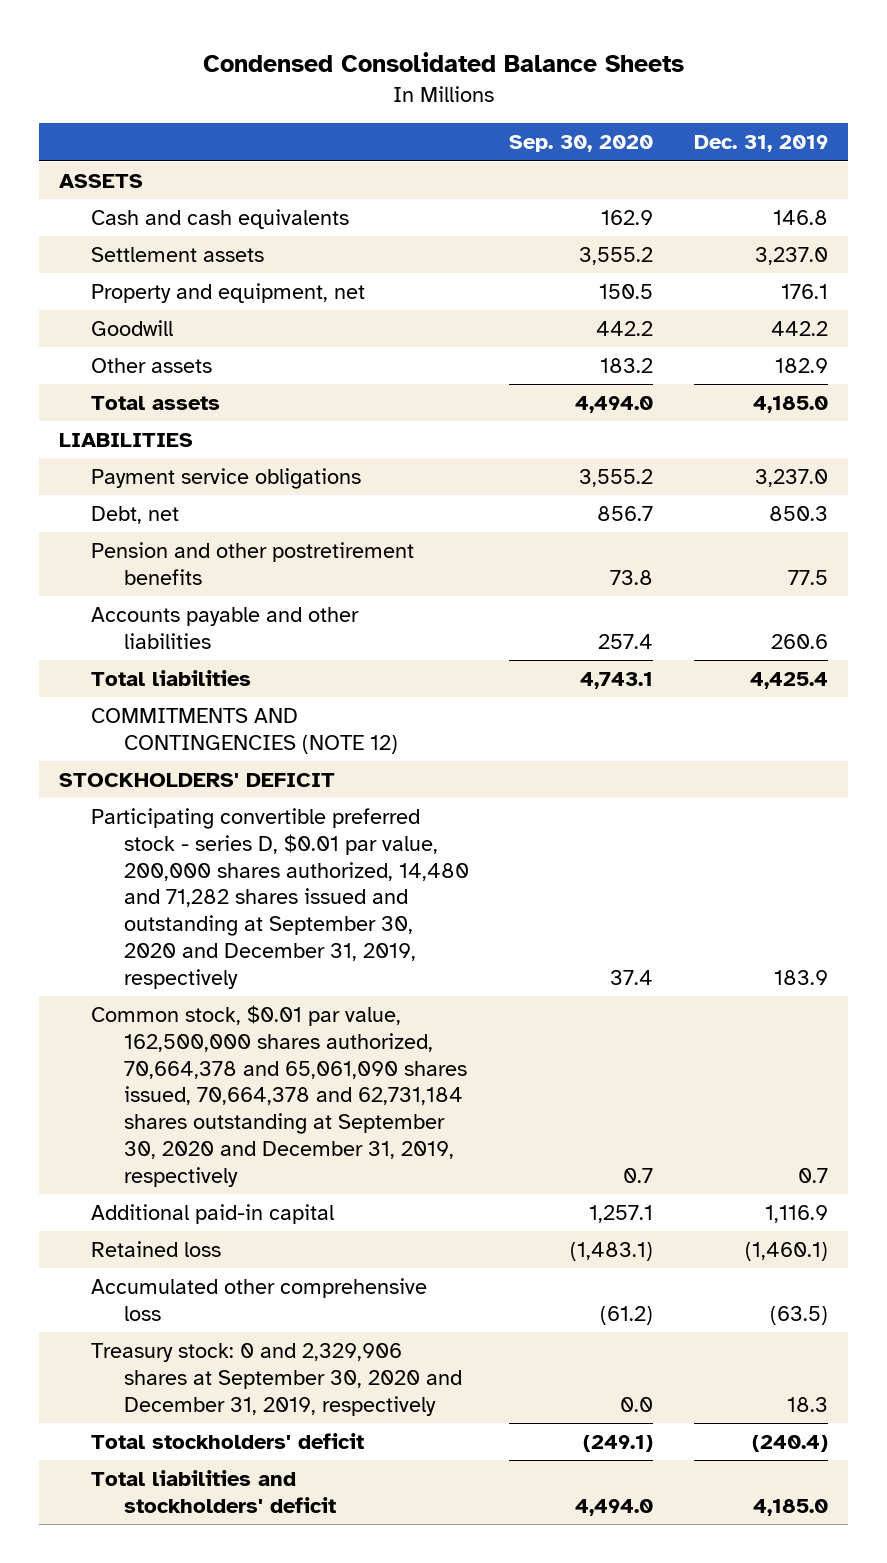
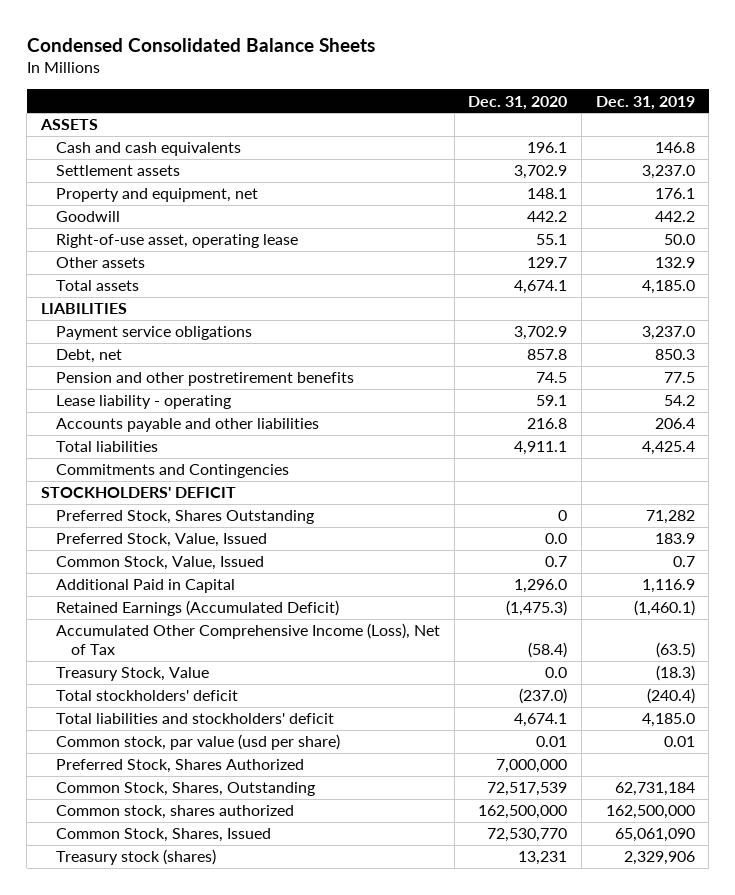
- | Sep. 30, 2020 | Dec. 31, 2019
+ | Dec. 31, 2020 | Dec. 31, 2019
- Other assets | 183.2 | 182.9
+ Right-of-use asset, operating lease | 55.1 | 50.0
+ Other assets | 129.7 | 132.9
- Accounts payable and other liabilities | 257.4 | 260.6
+ Lease liability - operating | 59.1 | 54.2
+ Accounts payable and other liabilities | 216.8 | 206.4
- COMMITMENTS AND CONTINGENCIES (NOTE 12)
+ Commitments and Contingencies
- Participating convertible preferred stock - series D, $0.01 par value, 200,000 shares authorized, 14,480 and 71,282 shares issued and outstanding at September 30, 2020 and December 31, 2019, respectively | 37.4 | 183.9
- Common stock, $0.01 par value, 162,500,000 shares authorized, 70,664,378 and 65,061,090 shares issued, 70,664,378 and 62,731,184 shares outstanding at September 30, 2020 and December 31, 2019, respectively | 0.7 | 0.7
- Additional paid-in capital | 1,257.1 | 1,116.9
- Retained loss | (1,483.1) | (1,460.1)
- Accumulated other comprehensive loss | (61.2) | (63.5)
- Treasury stock: 0 and 2,329,906 shares at September 30, 2020 and December 31, 2019, respectively | 0.0 | 18.3
+ Preferred Stock, Shares Outstanding | 0 | 71,282
+ Preferred Stock, Value, Issued | 0.0 | 183.9
+ Common Stock, Value, Issued | 0.7 | 0.7
+ Additional Paid in Capital | 1,296.0 | 1,116.9
+ Retained Earnings (Accumulated Deficit) | (1,475.3) | (1,460.1)
+ Accumulated Other Comprehensive Income (Loss), Net of Tax | (58.4) | (63.5)
+ Treasury Stock, Value | 0.0 | (18.3)
+ Common stock, par value (usd per share) | 0.01 | 0.01
+ Preferred Stock, Shares Authorized | 7,000,000 |
+ Common Stock, Shares, Outstanding | 72,517,539 | 62,731,184
+ Common stock, shares authorized | 162,500,000 | 162,500,000
+ Common Stock, Shares, Issued | 72,530,770 | 65,061,090
+ Treasury stock (shares) | 13,231 | 2,329,906

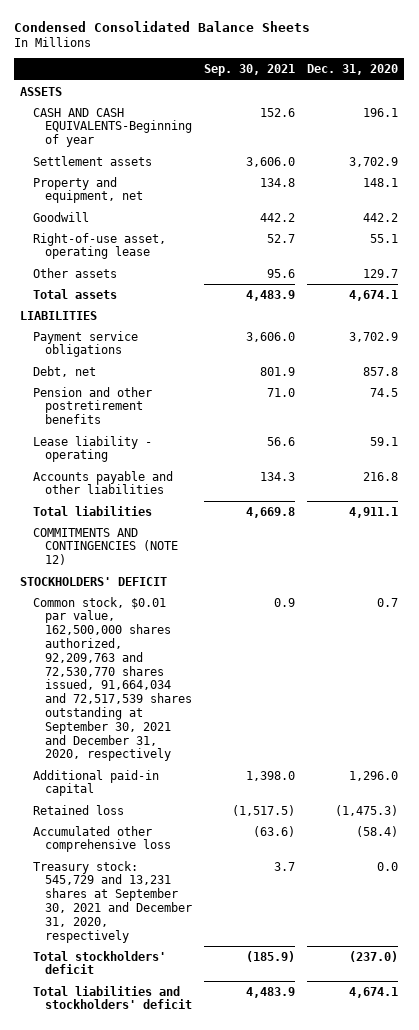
- | Dec. 31, 2020 | Dec. 31, 2019
+ | Sep. 30, 2021 | Dec. 31, 2020
- Cash and cash equivalents | 196.1 | 146.8
+ CASH AND CASH EQUIVALENTS-Beginning of year | 152.6 | 196.1
- Commitments and Contingencies
+ COMMITMENTS AND CONTINGENCIES (NOTE 12)
- Preferred Stock, Shares Outstanding | 0 | 71,282
- Preferred Stock, Value, Issued | 0.0 | 183.9
- Common Stock, Value, Issued | 0.7 | 0.7
- Additional Paid in Capital | 1,296.0 | 1,116.9
- Retained Earnings (Accumulated Deficit) | (1,475.3) | (1,460.1)
- Accumulated Other Comprehensive Income (Loss), Net of Tax | (58.4) | (63.5)
- Treasury Stock, Value | 0.0 | (18.3)
+ Common stock, $0.01 par value, 162,500,000 shares authorized, 92,209,763 and 72,530,770 shares issued, 91,664,034 and 72,517,539 shares outstanding at September 30, 2021 and December 31, 2020, respectively | 0.9 | 0.7
+ Additional paid-in capital | 1,398.0 | 1,296.0
+ Retained loss | (1,517.5) | (1,475.3)
+ Accumulated other comprehensive loss | (63.6) | (58.4)
+ Treasury stock: 545,729 and 13,231 shares at September 30, 2021 and December 31, 2020, respectively | 3.7 | 0.0
- Common stock, par value (usd per share) | 0.01 | 0.01
- Preferred Stock, Shares Authorized | 7,000,000 |
- Common Stock, Shares, Outstanding | 72,517,539 | 62,731,184
- Common stock, shares authorized | 162,500,000 | 162,500,000
- Common Stock, Shares, Issued | 72,530,770 | 65,061,090
- Treasury stock (shares) | 13,231 | 2,329,906

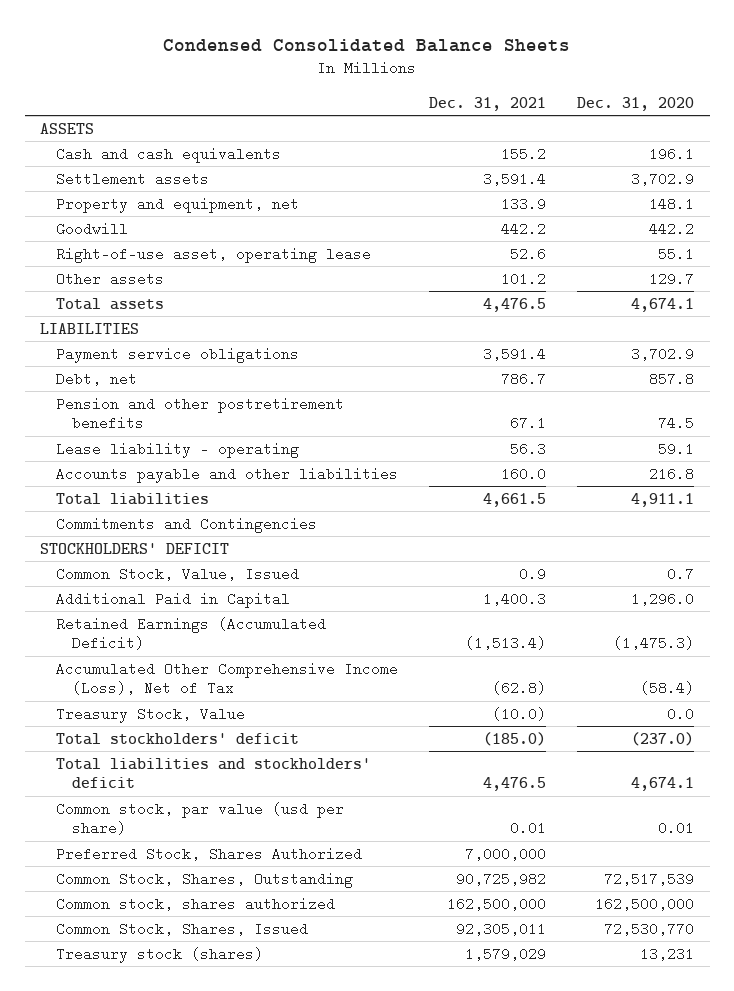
- | Sep. 30, 2021 | Dec. 31, 2020
+ | Dec. 31, 2021 | Dec. 31, 2020
- CASH AND CASH EQUIVALENTS-Beginning of year | 152.6 | 196.1
+ Cash and cash equivalents | 155.2 | 196.1
- COMMITMENTS AND CONTINGENCIES (NOTE 12)
+ Commitments and Contingencies
- Common stock, $0.01 par value, 162,500,000 shares authorized, 92,209,763 and 72,530,770 shares issued, 91,664,034 and 72,517,539 shares outstanding at September 30, 2021 and December 31, 2020, respectively | 0.9 | 0.7
- Additional paid-in capital | 1,398.0 | 1,296.0
- Retained loss | (1,517.5) | (1,475.3)
- Accumulated other comprehensive loss | (63.6) | (58.4)
- Treasury stock: 545,729 and 13,231 shares at September 30, 2021 and December 31, 2020, respectively | 3.7 | 0.0
+ Common Stock, Value, Issued | 0.9 | 0.7
+ Additional Paid in Capital | 1,400.3 | 1,296.0
+ Retained Earnings (Accumulated Deficit) | (1,513.4) | (1,475.3)
+ Accumulated Other Comprehensive Income (Loss), Net of Tax | (62.8) | (58.4)
+ Treasury Stock, Value | (10.0) | 0.0
+ Common stock, par value (usd per share) | 0.01 | 0.01
+ Preferred Stock, Shares Authorized | 7,000,000 |
+ Common Stock, Shares, Outstanding | 90,725,982 | 72,517,539
+ Common stock, shares authorized | 162,500,000 | 162,500,000
+ Common Stock, Shares, Issued | 92,305,011 | 72,530,770
+ Treasury stock (shares) | 1,579,029 | 13,231

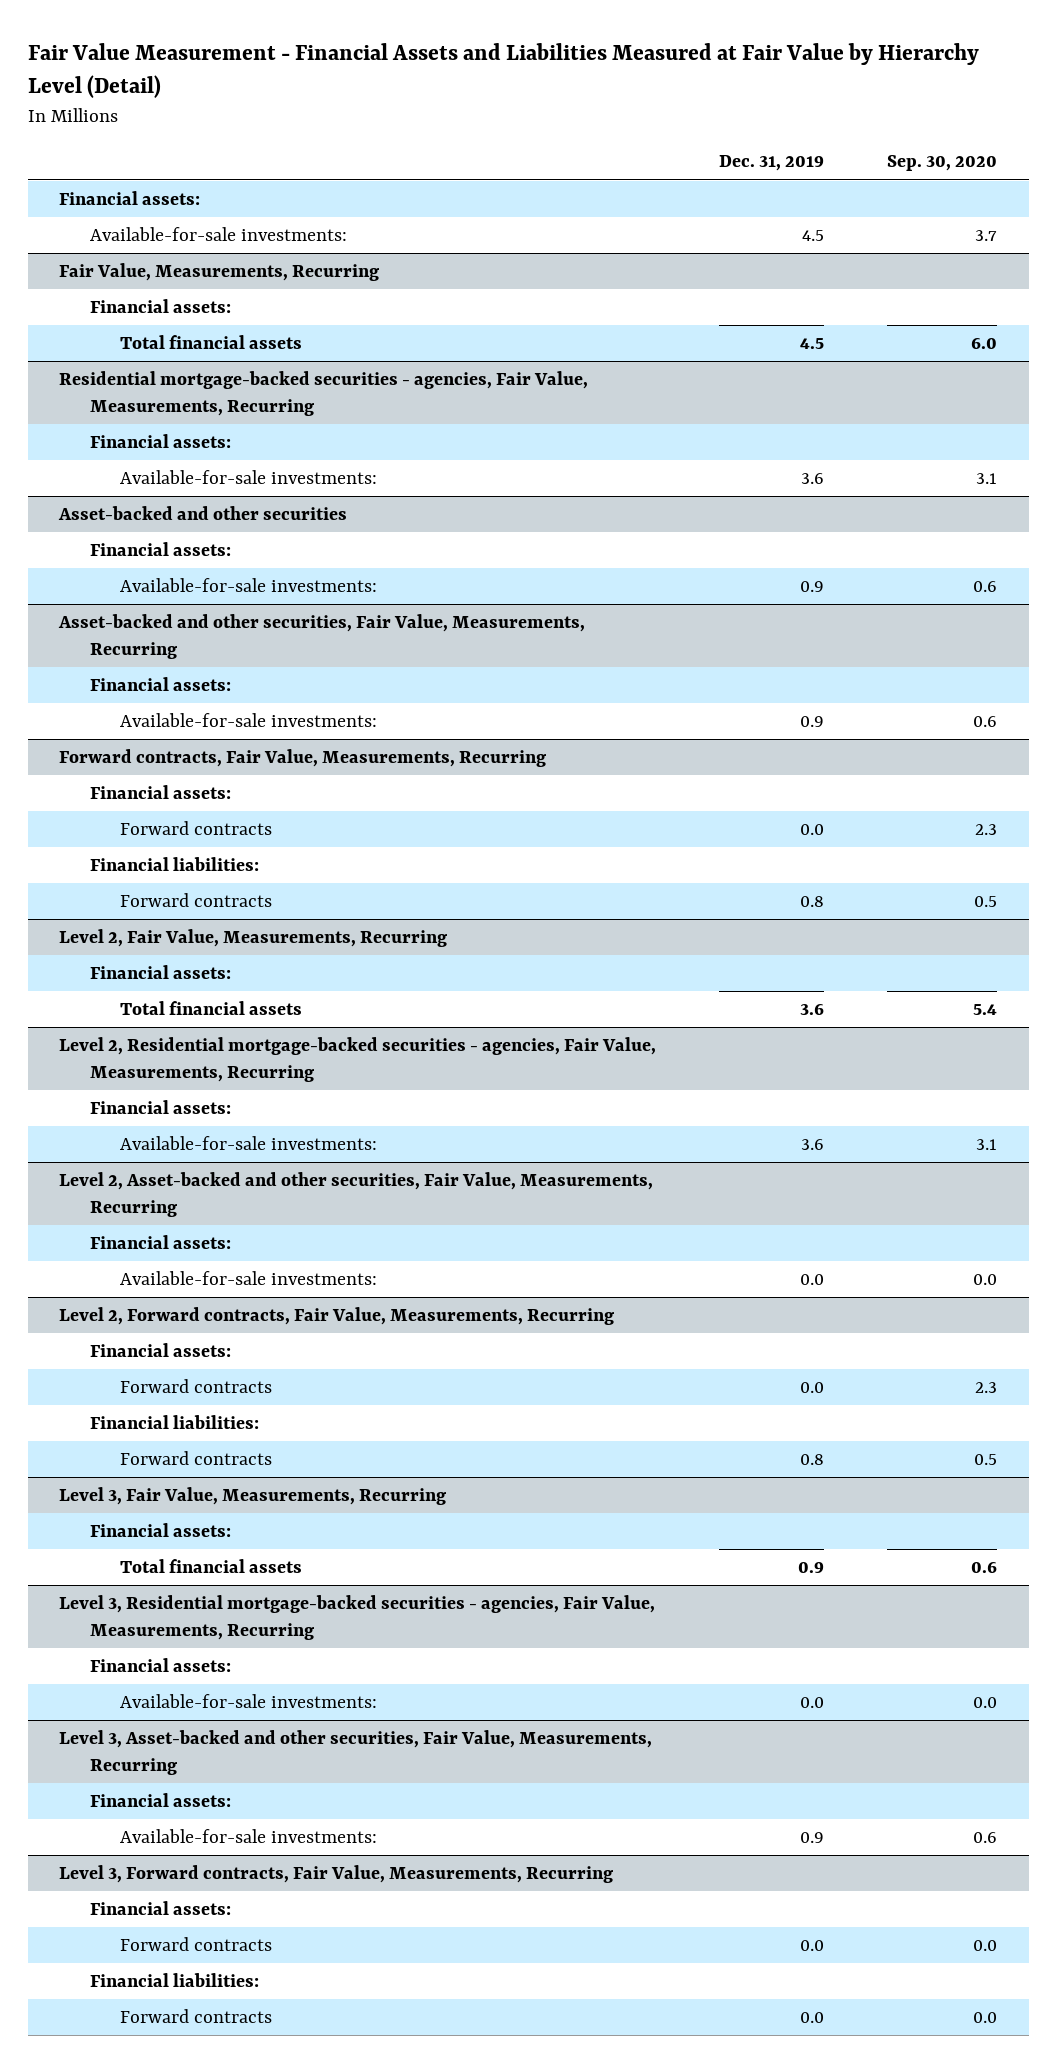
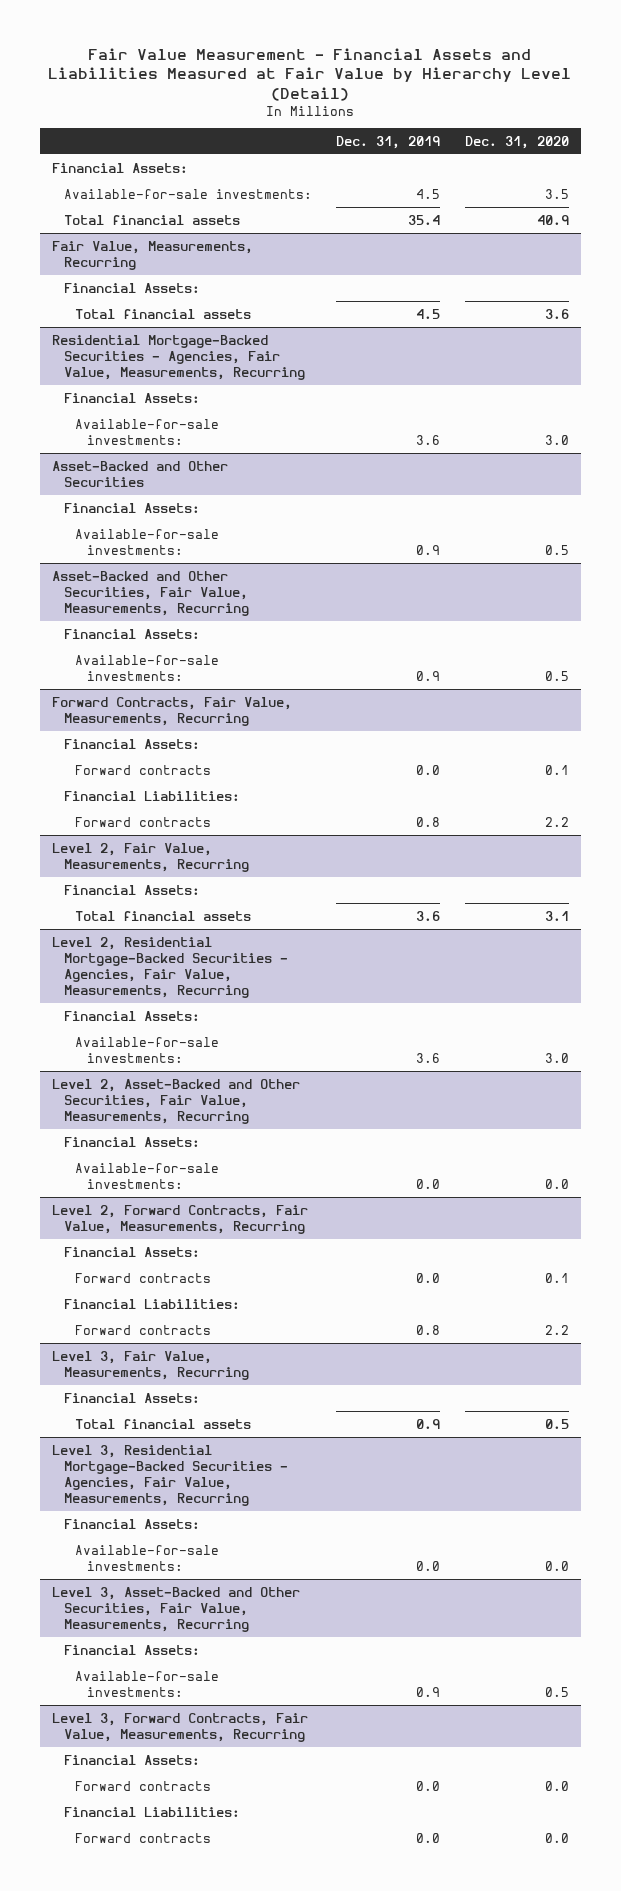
- | Dec. 31, 2019 | Sep. 30, 2020
+ | Dec. 31, 2019 | Dec. 31, 2020
- Financial assets:
+ Financial Assets:
+ Total financial assets | 35.4 | 40.9
@ Fair Value, Measurements, Recurring
- Financial assets:
+ Financial Assets:
- Residential mortgage-backed securities - agencies, Fair Value, Measurements, Recurring
- Financial assets:
+ Residential Mortgage-Backed Securities - Agencies, Fair Value, Measurements, Recurring
+ Financial Assets:
- Asset-backed and other securities
- Financial assets:
+ Asset-Backed and Other Securities
+ Financial Assets:
- Asset-backed and other securities, Fair Value, Measurements, Recurring
- Financial assets:
+ Asset-Backed and Other Securities, Fair Value, Measurements, Recurring
+ Financial Assets:
- Forward contracts, Fair Value, Measurements, Recurring
- Financial assets:
+ Forward Contracts, Fair Value, Measurements, Recurring
+ Financial Assets:
- Financial liabilities:
+ Financial Liabilities:
@ Level 2, Fair Value, Measurements, Recurring
- Financial assets:
+ Financial Assets:
- Level 2, Residential mortgage-backed securities - agencies, Fair Value, Measurements, Recurring
- Financial assets:
+ Level 2, Residential Mortgage-Backed Securities - Agencies, Fair Value, Measurements, Recurring
+ Financial Assets:
- Level 2, Asset-backed and other securities, Fair Value, Measurements, Recurring
- Financial assets:
+ Level 2, Asset-Backed and Other Securities, Fair Value, Measurements, Recurring
+ Financial Assets:
- Level 2, Forward contracts, Fair Value, Measurements, Recurring
- Financial assets:
+ Level 2, Forward Contracts, Fair Value, Measurements, Recurring
+ Financial Assets:
- Financial liabilities:
+ Financial Liabilities:
@ Level 3, Fair Value, Measurements, Recurring
- Financial assets:
+ Financial Assets:
- Level 3, Residential mortgage-backed securities - agencies, Fair Value, Measurements, Recurring
- Financial assets:
+ Level 3, Residential Mortgage-Backed Securities - Agencies, Fair Value, Measurements, Recurring
+ Financial Assets:
- Level 3, Asset-backed and other securities, Fair Value, Measurements, Recurring
- Financial assets:
+ Level 3, Asset-Backed and Other Securities, Fair Value, Measurements, Recurring
+ Financial Assets:
- Level 3, Forward contracts, Fair Value, Measurements, Recurring
- Financial assets:
+ Level 3, Forward Contracts, Fair Value, Measurements, Recurring
+ Financial Assets:
- Financial liabilities:
+ Financial Liabilities:

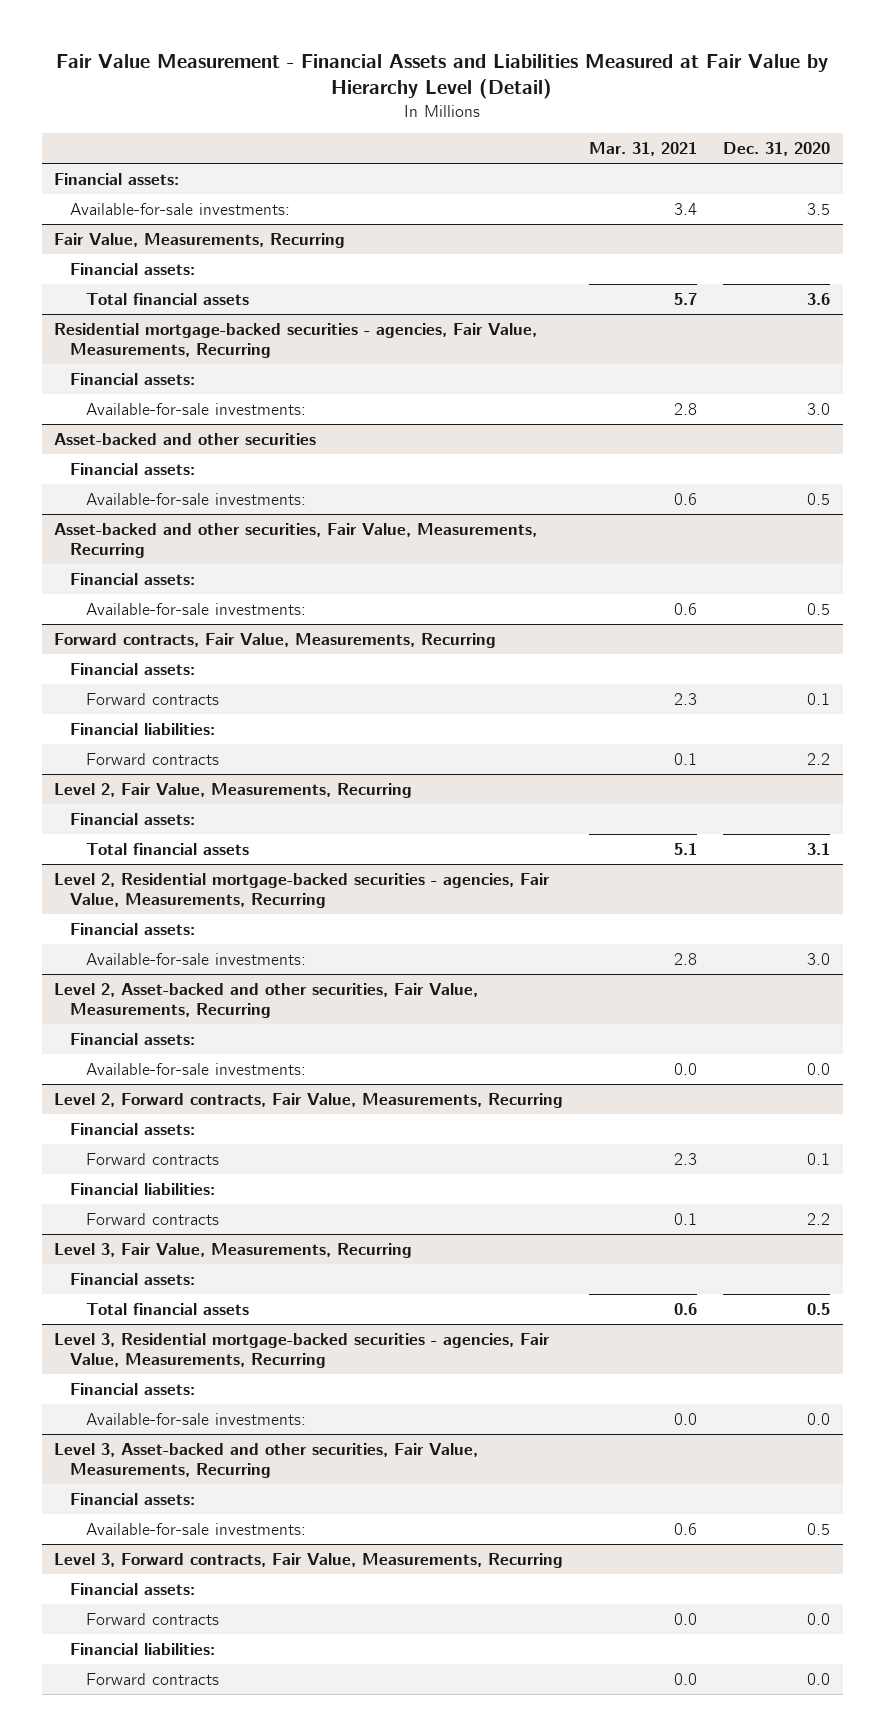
- | Dec. 31, 2019 | Dec. 31, 2020
+ | Mar. 31, 2021 | Dec. 31, 2020
- Financial Assets:
+ Financial assets:
- Total financial assets | 35.4 | 40.9
@ Fair Value, Measurements, Recurring
- Financial Assets:
+ Financial assets:
- Residential Mortgage-Backed Securities - Agencies, Fair Value, Measurements, Recurring
- Financial Assets:
+ Residential mortgage-backed securities - agencies, Fair Value, Measurements, Recurring
+ Financial assets:
- Asset-Backed and Other Securities
- Financial Assets:
+ Asset-backed and other securities
+ Financial assets:
- Asset-Backed and Other Securities, Fair Value, Measurements, Recurring
- Financial Assets:
+ Asset-backed and other securities, Fair Value, Measurements, Recurring
+ Financial assets:
- Forward Contracts, Fair Value, Measurements, Recurring
- Financial Assets:
+ Forward contracts, Fair Value, Measurements, Recurring
+ Financial assets:
- Financial Liabilities:
+ Financial liabilities:
@ Level 2, Fair Value, Measurements, Recurring
- Financial Assets:
+ Financial assets:
- Level 2, Residential Mortgage-Backed Securities - Agencies, Fair Value, Measurements, Recurring
- Financial Assets:
+ Level 2, Residential mortgage-backed securities - agencies, Fair Value, Measurements, Recurring
+ Financial assets:
- Level 2, Asset-Backed and Other Securities, Fair Value, Measurements, Recurring
- Financial Assets:
+ Level 2, Asset-backed and other securities, Fair Value, Measurements, Recurring
+ Financial assets:
- Level 2, Forward Contracts, Fair Value, Measurements, Recurring
- Financial Assets:
+ Level 2, Forward contracts, Fair Value, Measurements, Recurring
+ Financial assets:
- Financial Liabilities:
+ Financial liabilities:
@ Level 3, Fair Value, Measurements, Recurring
- Financial Assets:
+ Financial assets:
- Level 3, Residential Mortgage-Backed Securities - Agencies, Fair Value, Measurements, Recurring
- Financial Assets:
+ Level 3, Residential mortgage-backed securities - agencies, Fair Value, Measurements, Recurring
+ Financial assets:
- Level 3, Asset-Backed and Other Securities, Fair Value, Measurements, Recurring
- Financial Assets:
+ Level 3, Asset-backed and other securities, Fair Value, Measurements, Recurring
+ Financial assets:
- Level 3, Forward Contracts, Fair Value, Measurements, Recurring
- Financial Assets:
+ Level 3, Forward contracts, Fair Value, Measurements, Recurring
+ Financial assets:
- Financial Liabilities:
+ Financial liabilities:

